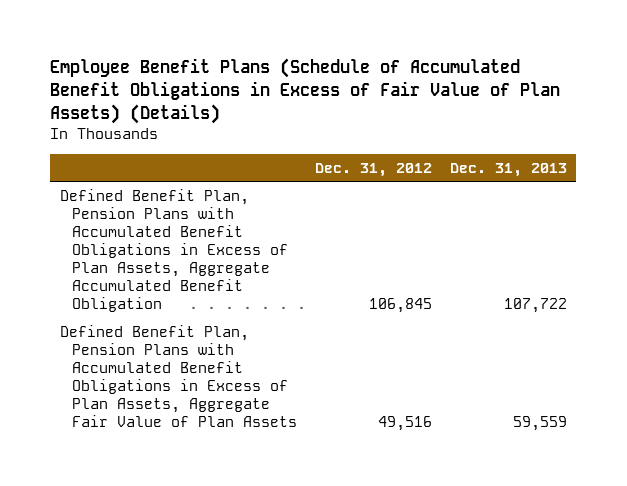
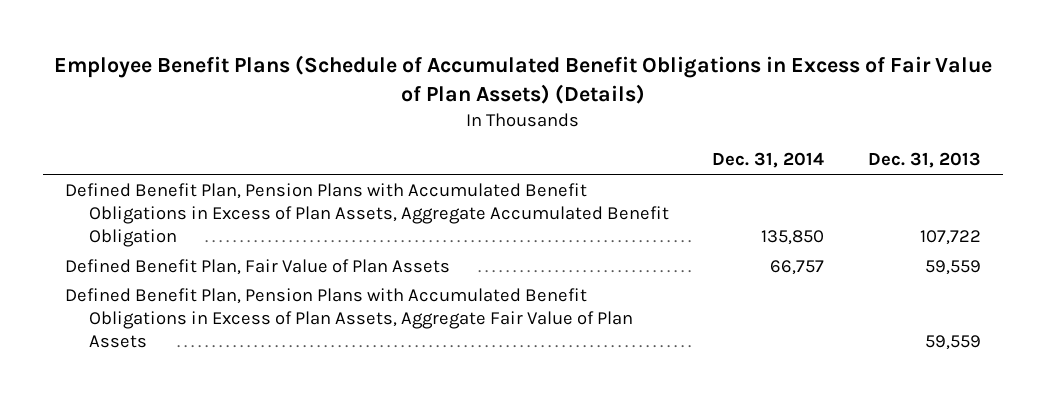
- | Dec. 31, 2012 | Dec. 31, 2013
+ | Dec. 31, 2014 | Dec. 31, 2013
+ Defined Benefit Plan, Fair Value of Plan Assets | 66,757 | 59,559

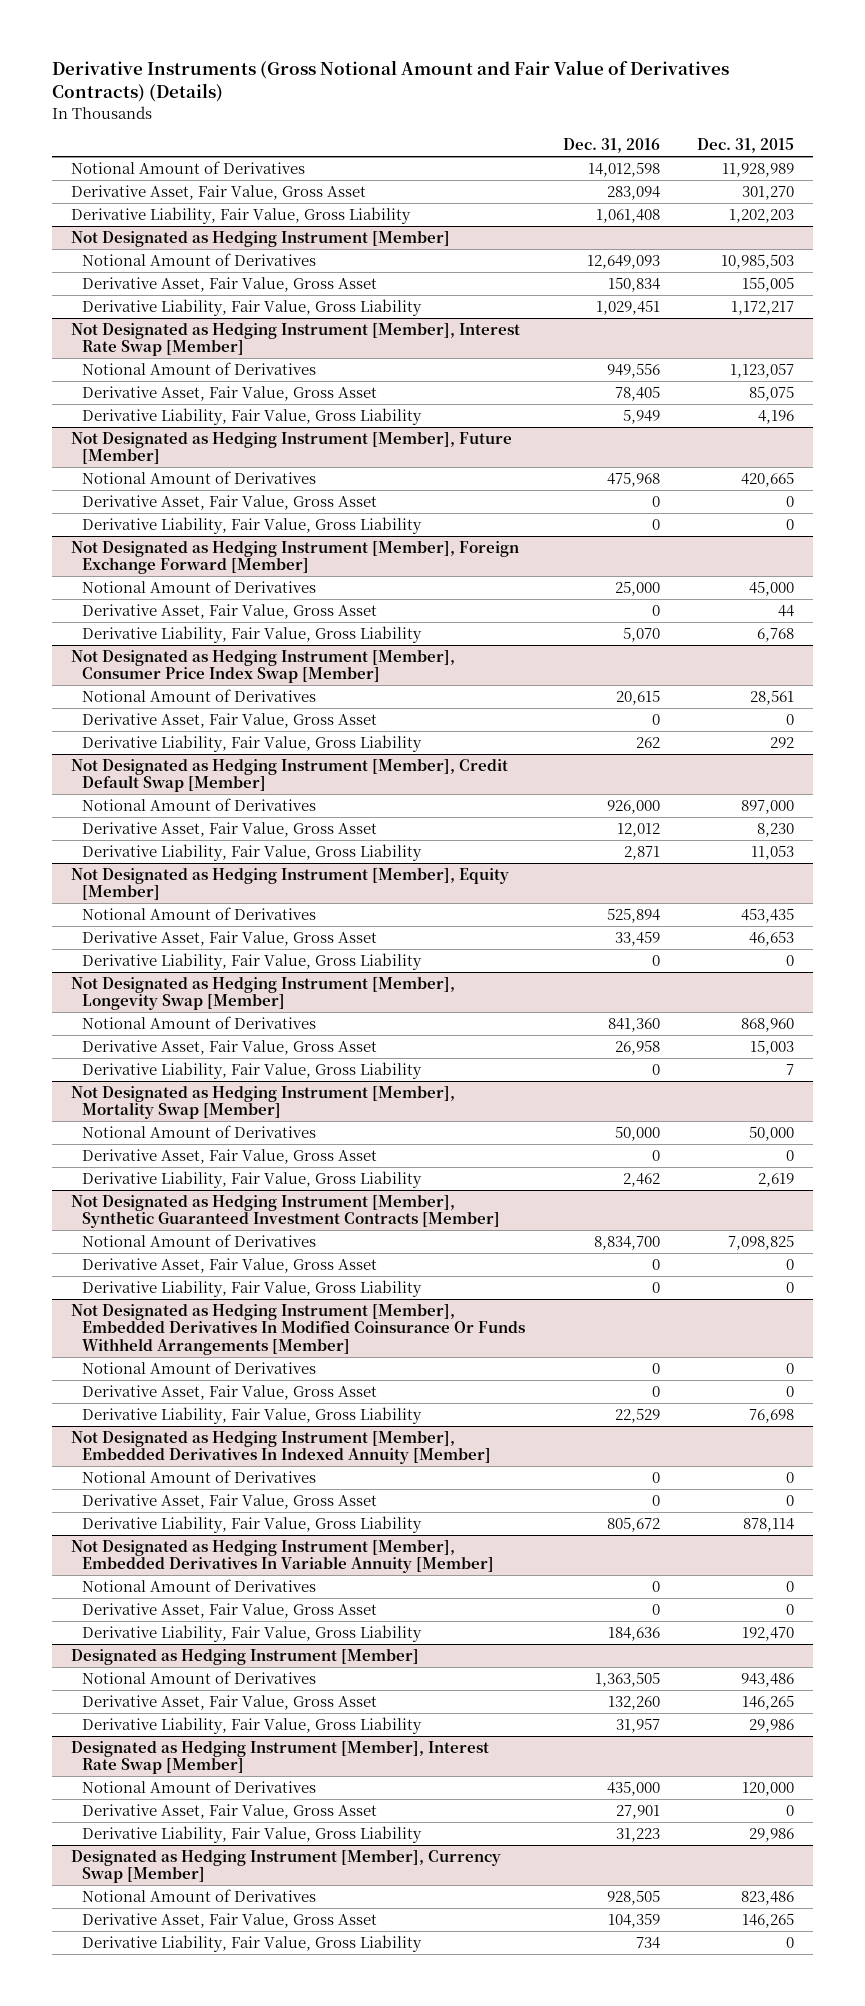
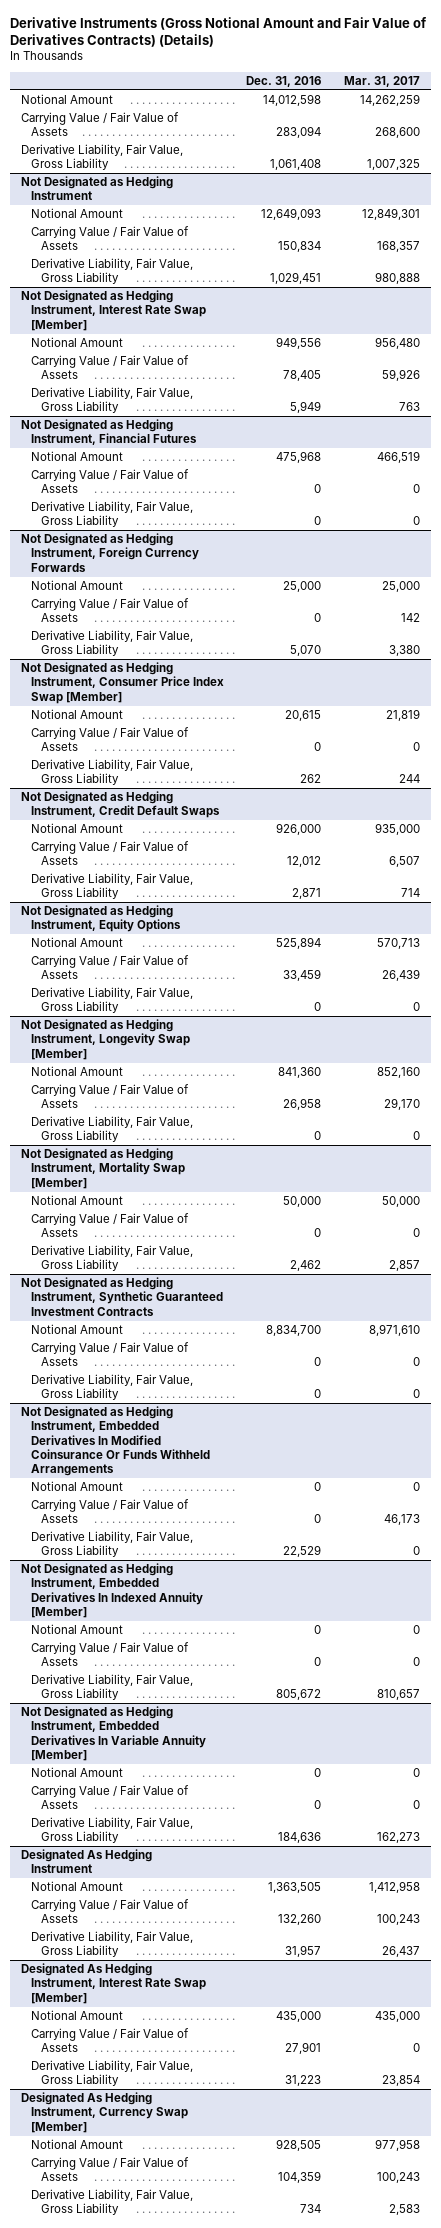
- | Dec. 31, 2016 | Dec. 31, 2015
+ | Dec. 31, 2016 | Mar. 31, 2017
- Notional Amount of Derivatives | 14,012,598 | 11,928,989
- Derivative Asset, Fair Value, Gross Asset | 283,094 | 301,270
+ Notional Amount | 14,012,598 | 14,262,259
+ Carrying Value / Fair Value of Assets | 283,094 | 268,600
- Not Designated as Hedging Instrument [Member]
- Notional Amount of Derivatives | 12,649,093 | 10,985,503
- Derivative Asset, Fair Value, Gross Asset | 150,834 | 155,005
+ Not Designated as Hedging Instrument
+ Notional Amount | 12,649,093 | 12,849,301
+ Carrying Value / Fair Value of Assets | 150,834 | 168,357
- Not Designated as Hedging Instrument [Member], Interest Rate Swap [Member]
- Notional Amount of Derivatives | 949,556 | 1,123,057
- Derivative Asset, Fair Value, Gross Asset | 78,405 | 85,075
+ Not Designated as Hedging Instrument, Interest Rate Swap [Member]
+ Notional Amount | 949,556 | 956,480
+ Carrying Value / Fair Value of Assets | 78,405 | 59,926
- Not Designated as Hedging Instrument [Member], Future [Member]
- Notional Amount of Derivatives | 475,968 | 420,665
- Derivative Asset, Fair Value, Gross Asset | 0 | 0
+ Not Designated as Hedging Instrument, Financial Futures
+ Notional Amount | 475,968 | 466,519
+ Carrying Value / Fair Value of Assets | 0 | 0
- Not Designated as Hedging Instrument [Member], Foreign Exchange Forward [Member]
- Notional Amount of Derivatives | 25,000 | 45,000
- Derivative Asset, Fair Value, Gross Asset | 0 | 44
+ Not Designated as Hedging Instrument, Foreign Currency Forwards
+ Notional Amount | 25,000 | 25,000
+ Carrying Value / Fair Value of Assets | 0 | 142
- Not Designated as Hedging Instrument [Member], Consumer Price Index Swap [Member]
- Notional Amount of Derivatives | 20,615 | 28,561
- Derivative Asset, Fair Value, Gross Asset | 0 | 0
+ Not Designated as Hedging Instrument, Consumer Price Index Swap [Member]
+ Notional Amount | 20,615 | 21,819
+ Carrying Value / Fair Value of Assets | 0 | 0
- Not Designated as Hedging Instrument [Member], Credit Default Swap [Member]
- Notional Amount of Derivatives | 926,000 | 897,000
- Derivative Asset, Fair Value, Gross Asset | 12,012 | 8,230
+ Not Designated as Hedging Instrument, Credit Default Swaps
+ Notional Amount | 926,000 | 935,000
+ Carrying Value / Fair Value of Assets | 12,012 | 6,507
- Not Designated as Hedging Instrument [Member], Equity [Member]
- Notional Amount of Derivatives | 525,894 | 453,435
- Derivative Asset, Fair Value, Gross Asset | 33,459 | 46,653
+ Not Designated as Hedging Instrument, Equity Options
+ Notional Amount | 525,894 | 570,713
+ Carrying Value / Fair Value of Assets | 33,459 | 26,439
- Not Designated as Hedging Instrument [Member], Longevity Swap [Member]
- Notional Amount of Derivatives | 841,360 | 868,960
- Derivative Asset, Fair Value, Gross Asset | 26,958 | 15,003
+ Not Designated as Hedging Instrument, Longevity Swap [Member]
+ Notional Amount | 841,360 | 852,160
+ Carrying Value / Fair Value of Assets | 26,958 | 29,170
- Not Designated as Hedging Instrument [Member], Mortality Swap [Member]
- Notional Amount of Derivatives | 50,000 | 50,000
- Derivative Asset, Fair Value, Gross Asset | 0 | 0
+ Not Designated as Hedging Instrument, Mortality Swap [Member]
+ Notional Amount | 50,000 | 50,000
+ Carrying Value / Fair Value of Assets | 0 | 0
- Not Designated as Hedging Instrument [Member], Synthetic Guaranteed Investment Contracts [Member]
- Notional Amount of Derivatives | 8,834,700 | 7,098,825
- Derivative Asset, Fair Value, Gross Asset | 0 | 0
+ Not Designated as Hedging Instrument, Synthetic Guaranteed Investment Contracts
+ Notional Amount | 8,834,700 | 8,971,610
+ Carrying Value / Fair Value of Assets | 0 | 0
- Not Designated as Hedging Instrument [Member], Embedded Derivatives In Modified Coinsurance Or Funds Withheld Arrangements [Member]
- Notional Amount of Derivatives | 0 | 0
- Derivative Asset, Fair Value, Gross Asset | 0 | 0
+ Not Designated as Hedging Instrument, Embedded Derivatives In Modified Coinsurance Or Funds Withheld Arrangements
+ Notional Amount | 0 | 0
+ Carrying Value / Fair Value of Assets | 0 | 46,173
- Not Designated as Hedging Instrument [Member], Embedded Derivatives In Indexed Annuity [Member]
- Notional Amount of Derivatives | 0 | 0
- Derivative Asset, Fair Value, Gross Asset | 0 | 0
+ Not Designated as Hedging Instrument, Embedded Derivatives In Indexed Annuity [Member]
+ Notional Amount | 0 | 0
+ Carrying Value / Fair Value of Assets | 0 | 0
- Not Designated as Hedging Instrument [Member], Embedded Derivatives In Variable Annuity [Member]
- Notional Amount of Derivatives | 0 | 0
- Derivative Asset, Fair Value, Gross Asset | 0 | 0
+ Not Designated as Hedging Instrument, Embedded Derivatives In Variable Annuity [Member]
+ Notional Amount | 0 | 0
+ Carrying Value / Fair Value of Assets | 0 | 0
- Designated as Hedging Instrument [Member]
- Notional Amount of Derivatives | 1,363,505 | 943,486
- Derivative Asset, Fair Value, Gross Asset | 132,260 | 146,265
+ Designated As Hedging Instrument
+ Notional Amount | 1,363,505 | 1,412,958
+ Carrying Value / Fair Value of Assets | 132,260 | 100,243
- Designated as Hedging Instrument [Member], Interest Rate Swap [Member]
- Notional Amount of Derivatives | 435,000 | 120,000
- Derivative Asset, Fair Value, Gross Asset | 27,901 | 0
+ Designated As Hedging Instrument, Interest Rate Swap [Member]
+ Notional Amount | 435,000 | 435,000
+ Carrying Value / Fair Value of Assets | 27,901 | 0
- Designated as Hedging Instrument [Member], Currency Swap [Member]
- Notional Amount of Derivatives | 928,505 | 823,486
- Derivative Asset, Fair Value, Gross Asset | 104,359 | 146,265
+ Designated As Hedging Instrument, Currency Swap [Member]
+ Notional Amount | 928,505 | 977,958
+ Carrying Value / Fair Value of Assets | 104,359 | 100,243

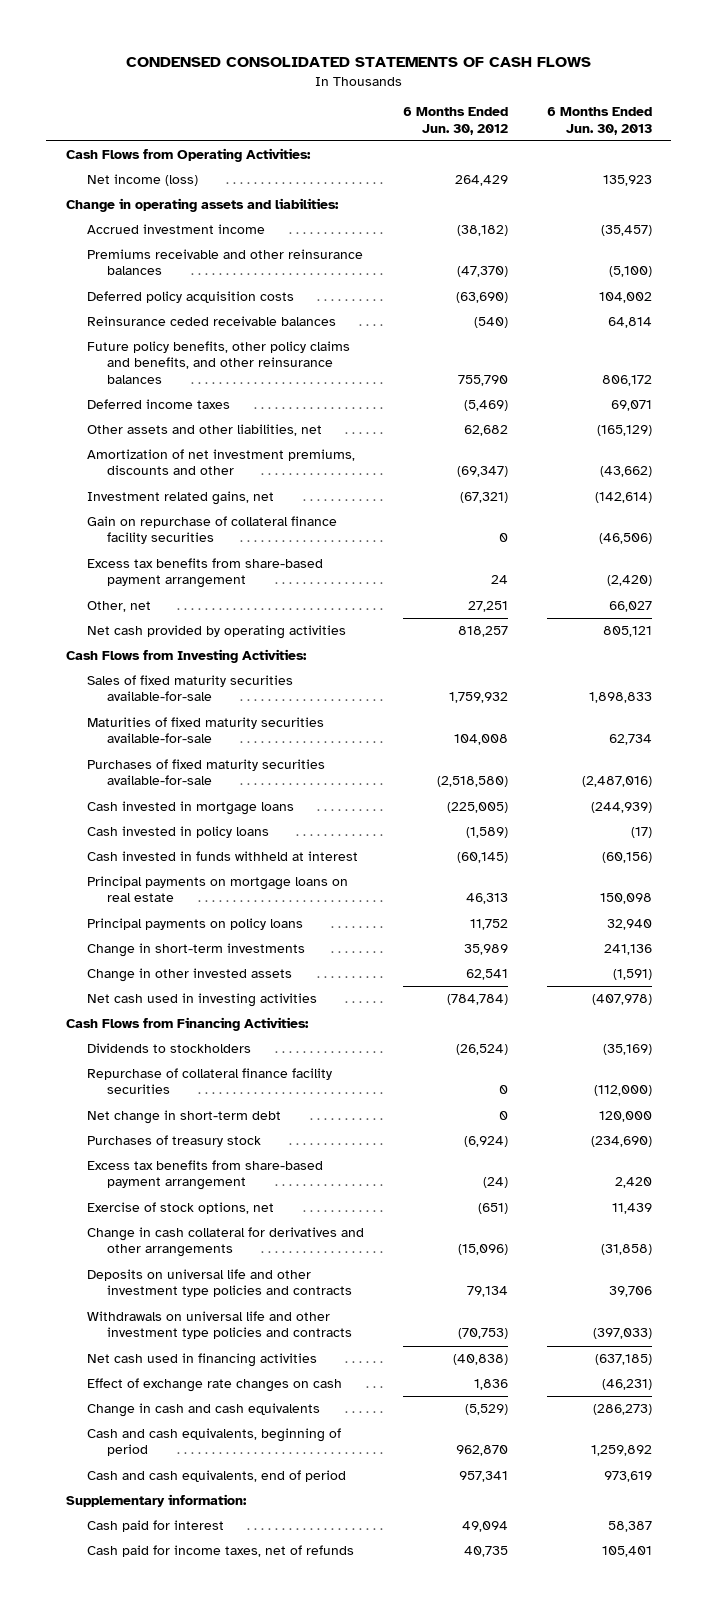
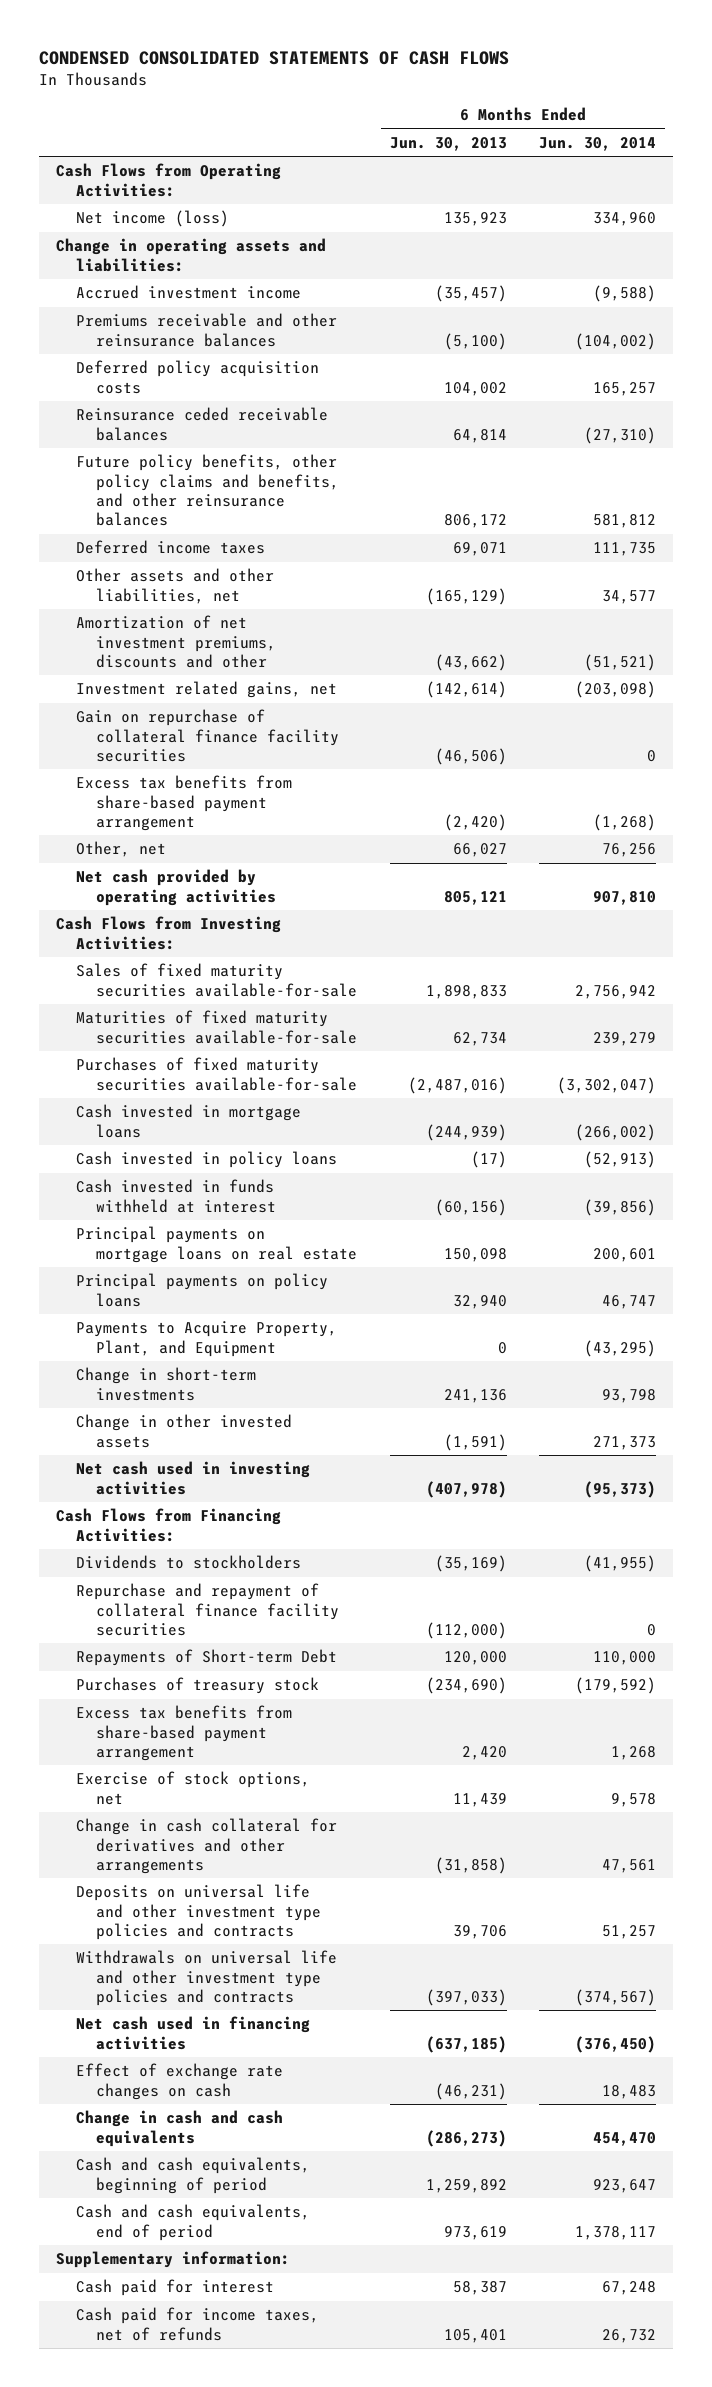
- | 6 Months Ended Jun. 30, 2012 | 6 Months Ended Jun. 30, 2013
+ | 6 Months Ended Jun. 30, 2013 | 6 Months Ended Jun. 30, 2014
+ Payments to Acquire Property, Plant, and Equipment | 0 | (43,295)
- Repurchase of collateral finance facility securities | 0 | (112,000)
- Net change in short-term debt | 0 | 120,000
+ Repurchase and repayment of collateral finance facility securities | (112,000) | 0
+ Repayments of Short-term Debt | 120,000 | 110,000

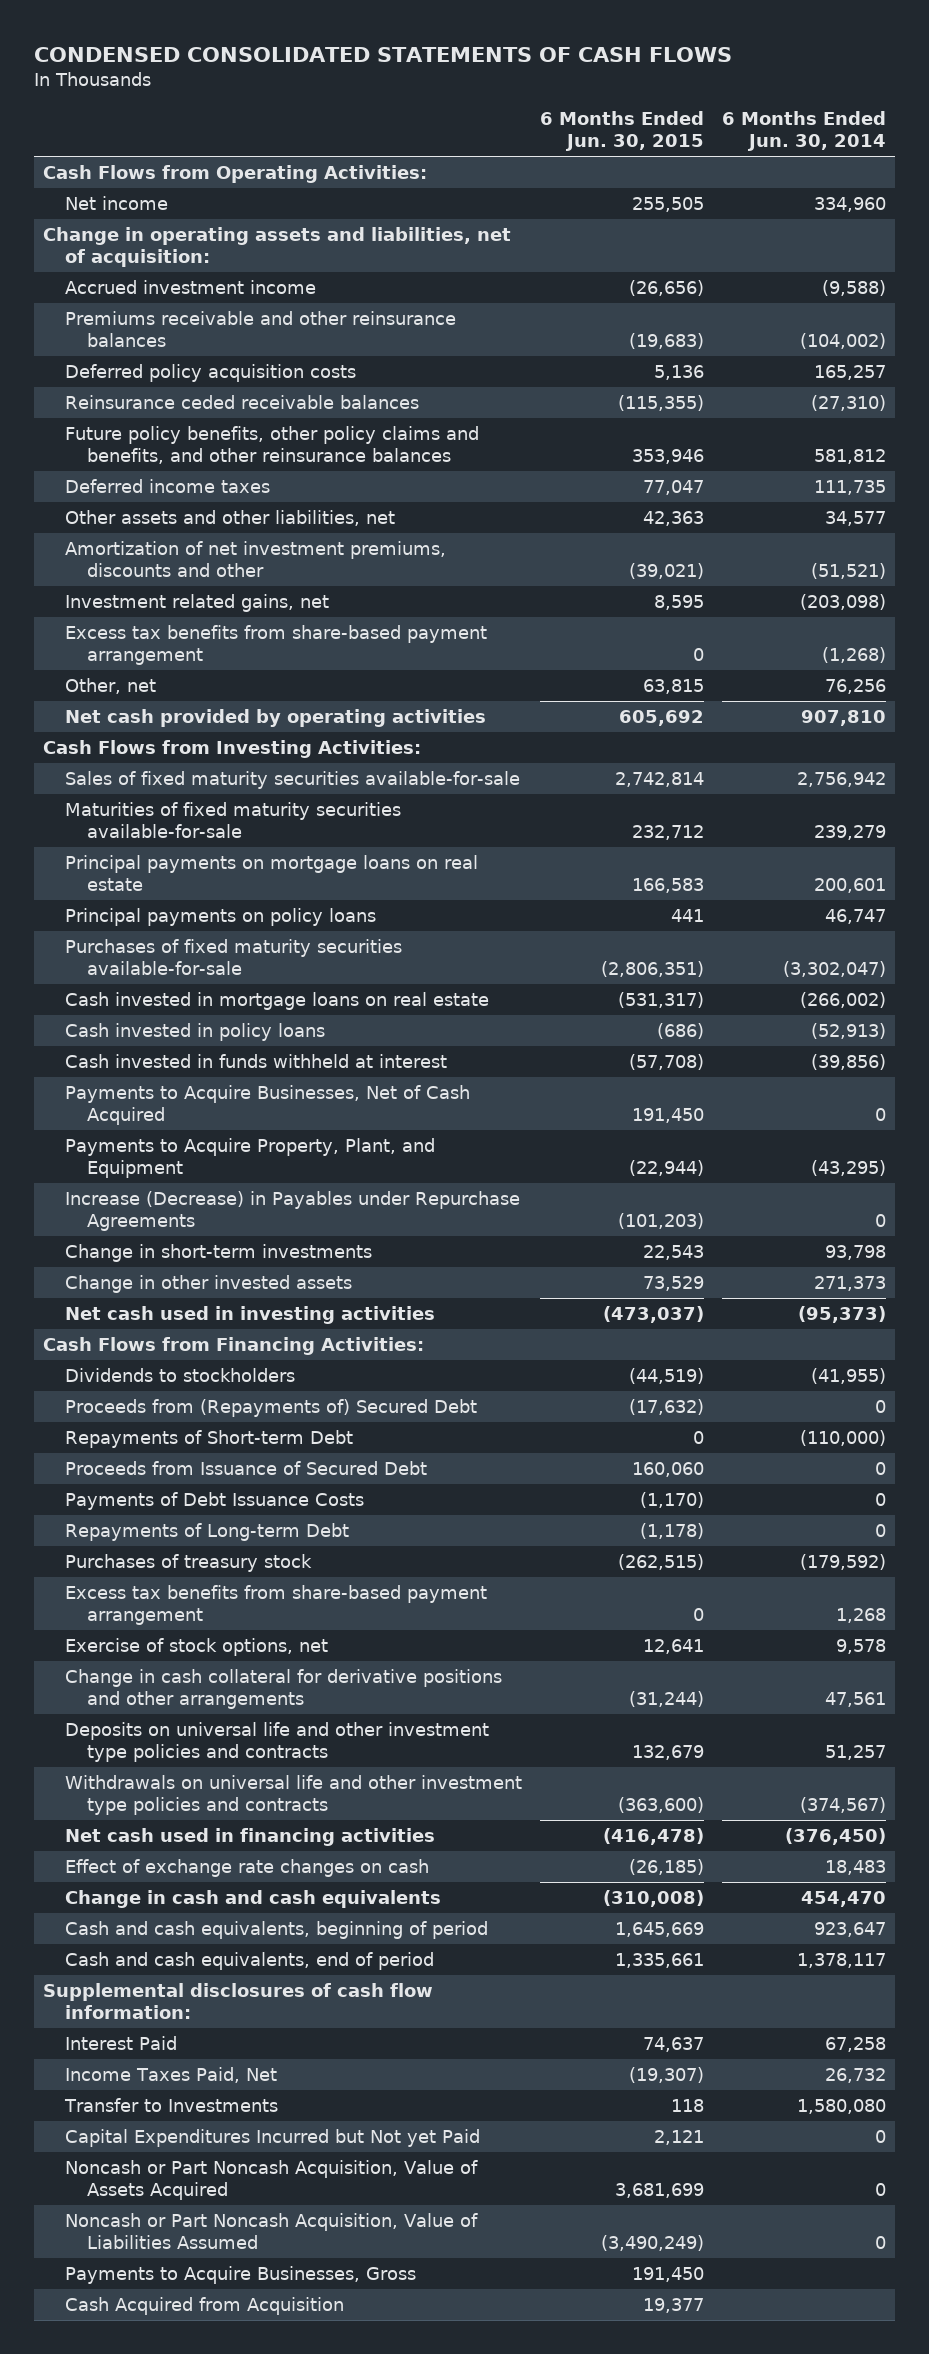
- | 6 Months Ended Jun. 30, 2013 | 6 Months Ended Jun. 30, 2014
+ | 6 Months Ended Jun. 30, 2015 | 6 Months Ended Jun. 30, 2014
- Net income (loss) | 135,923 | 334,960
- Change in operating assets and liabilities:
+ Net income | 255,505 | 334,960
+ Change in operating assets and liabilities, net of acquisition:
- Gain on repurchase of collateral finance facility securities | (46,506) | 0
moved up: Principal payments on mortgage loans on real estate | 166,583 | 200,601
moved up: Principal payments on policy loans | 441 | 46,747
- Cash invested in mortgage loans | (244,939) | (266,002)
+ Cash invested in mortgage loans on real estate | (531,317) | (266,002)
+ Payments to Acquire Businesses, Net of Cash Acquired | 191,450 | 0
+ Increase (Decrease) in Payables under Repurchase Agreements | (101,203) | 0
- Repurchase and repayment of collateral finance facility securities | (112,000) | 0
- Repayments of Short-term Debt | 120,000 | 110,000
+ Proceeds from (Repayments of) Secured Debt | (17,632) | 0
+ Repayments of Short-term Debt | 0 | (110,000)
+ Proceeds from Issuance of Secured Debt | 160,060 | 0
+ Payments of Debt Issuance Costs | (1,170) | 0
+ Repayments of Long-term Debt | (1,178) | 0
- Change in cash collateral for derivatives and other arrangements | (31,858) | 47,561
+ Change in cash collateral for derivative positions and other arrangements | (31,244) | 47,561
- Supplementary information:
- Cash paid for interest | 58,387 | 67,248
- Cash paid for income taxes, net of refunds | 105,401 | 26,732
+ Supplemental disclosures of cash flow information:
+ Interest Paid | 74,637 | 67,258
+ Income Taxes Paid, Net | (19,307) | 26,732
+ Transfer to Investments | 118 | 1,580,080
+ Capital Expenditures Incurred but Not yet Paid | 2,121 | 0
+ Noncash or Part Noncash Acquisition, Value of Assets Acquired | 3,681,699 | 0
+ Noncash or Part Noncash Acquisition, Value of Liabilities Assumed | (3,490,249) | 0
+ Payments to Acquire Businesses, Gross | 191,450 |
+ Cash Acquired from Acquisition | 19,377 |

